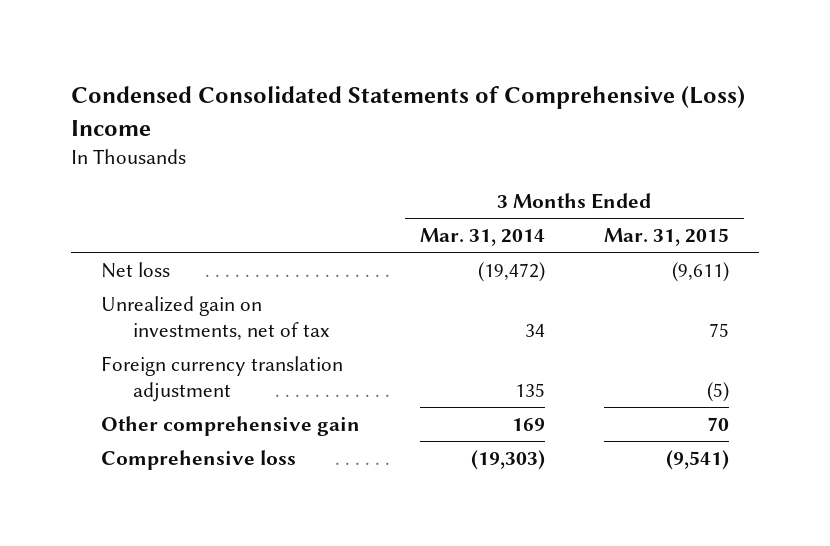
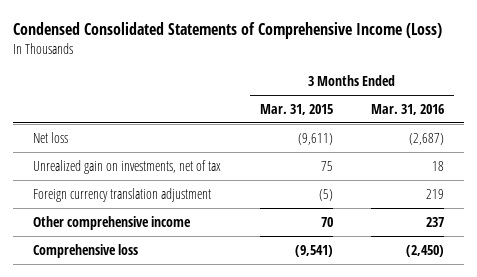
- Condensed Consolidated Statements of Comprehensive (Loss) Income
+ Condensed Consolidated Statements of Comprehensive Income (Loss)
- | 3 Months Ended Mar. 31, 2014 | 3 Months Ended Mar. 31, 2015
+ | 3 Months Ended Mar. 31, 2015 | 3 Months Ended Mar. 31, 2016
- Other comprehensive gain | 169 | 70
+ Other comprehensive income | 70 | 237

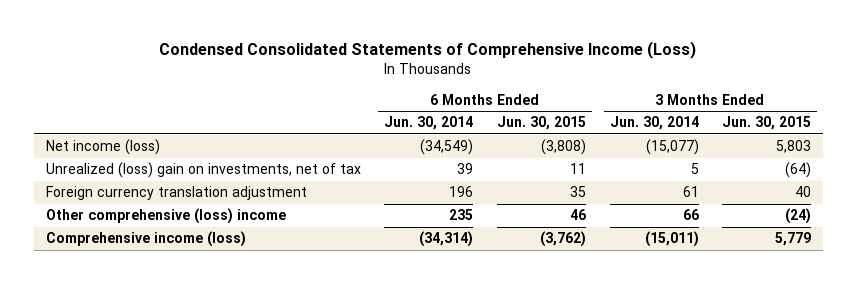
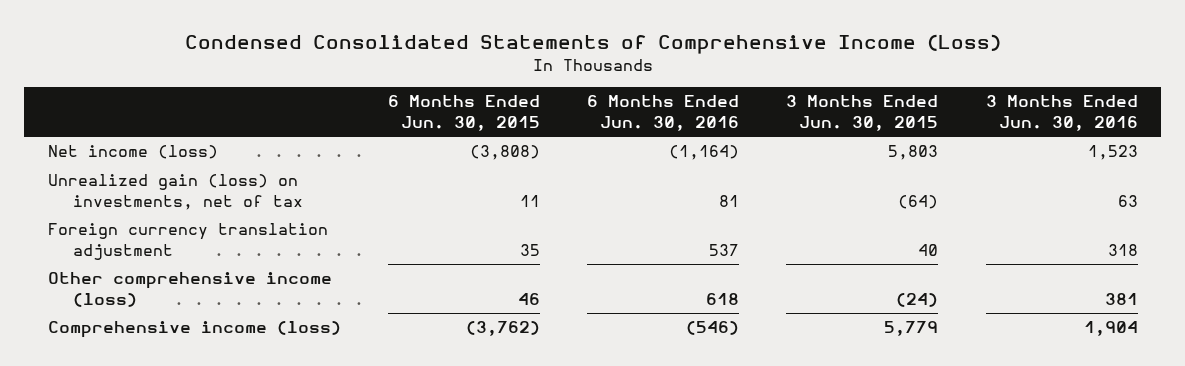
- | 6 Months Ended Jun. 30, 2014 | 6 Months Ended Jun. 30, 2015 | 3 Months Ended Jun. 30, 2014 | 3 Months Ended Jun. 30, 2015
+ | 6 Months Ended Jun. 30, 2015 | 6 Months Ended Jun. 30, 2016 | 3 Months Ended Jun. 30, 2015 | 3 Months Ended Jun. 30, 2016
- Unrealized (loss) gain on investments, net of tax | 39 | 11 | 5 | (64)
+ Unrealized gain (loss) on investments, net of tax | 11 | 81 | (64) | 63
- Other comprehensive (loss) income | 235 | 46 | 66 | (24)
+ Other comprehensive income (loss) | 46 | 618 | (24) | 381

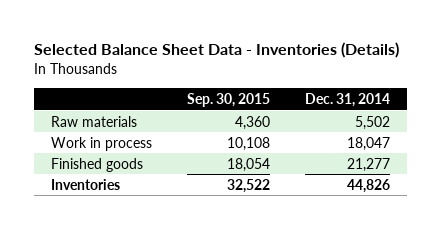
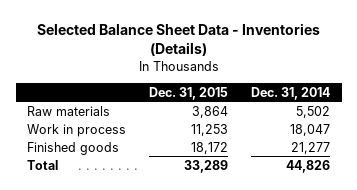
- | Sep. 30, 2015 | Dec. 31, 2014
+ | Dec. 31, 2015 | Dec. 31, 2014
- Inventories | 32,522 | 44,826
+ Total | 33,289 | 44,826

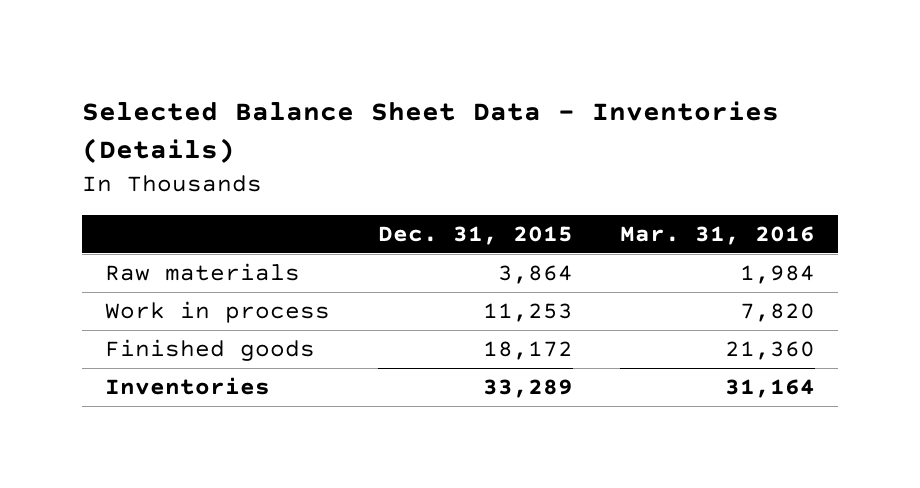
- | Dec. 31, 2015 | Dec. 31, 2014
+ | Dec. 31, 2015 | Mar. 31, 2016
- Total | 33,289 | 44,826
+ Inventories | 33,289 | 31,164

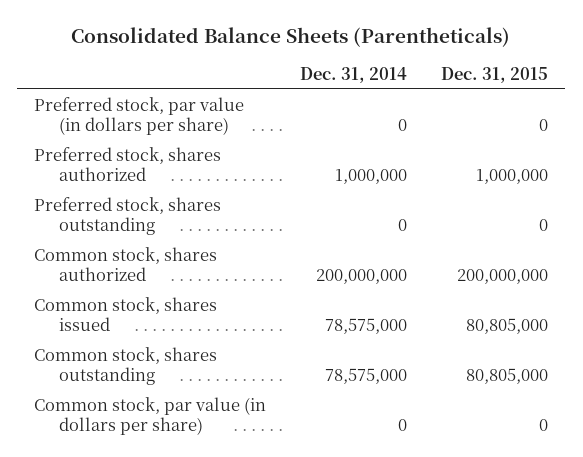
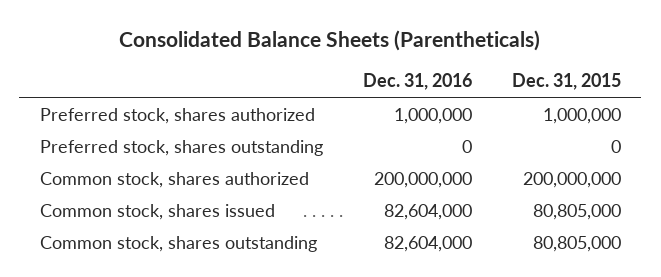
- | Dec. 31, 2014 | Dec. 31, 2015
+ | Dec. 31, 2016 | Dec. 31, 2015
- Preferred stock, par value (in dollars per share) | 0 | 0
- Common stock, par value (in dollars per share) | 0 | 0

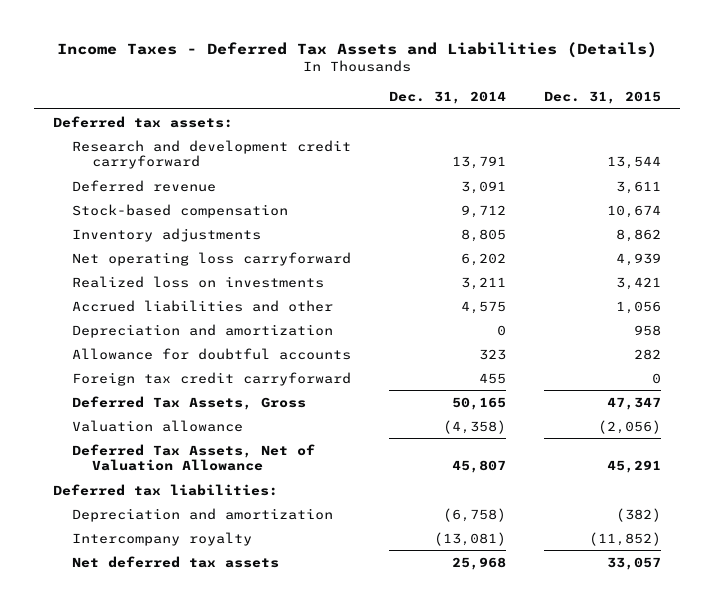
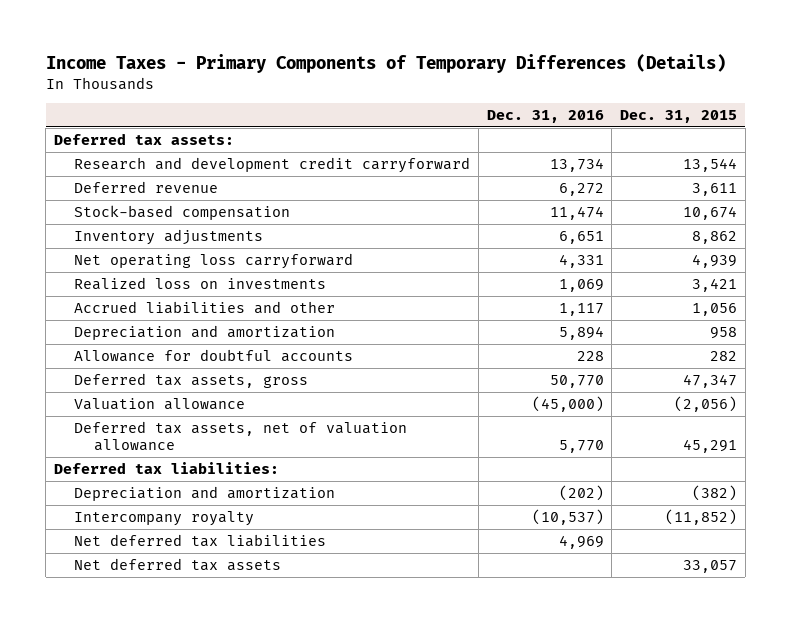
- Income Taxes - Deferred Tax Assets and Liabilities (Details)
+ Income Taxes - Primary Components of Temporary Differences (Details)
- | Dec. 31, 2014 | Dec. 31, 2015
+ | Dec. 31, 2016 | Dec. 31, 2015
- Foreign tax credit carryforward | 455 | 0
- Deferred Tax Assets, Gross | 50,165 | 47,347
+ Deferred tax assets, gross | 50,770 | 47,347
- Deferred Tax Assets, Net of Valuation Allowance | 45,807 | 45,291
+ Deferred tax assets, net of valuation allowance | 5,770 | 45,291
+ Net deferred tax liabilities | 4,969 |

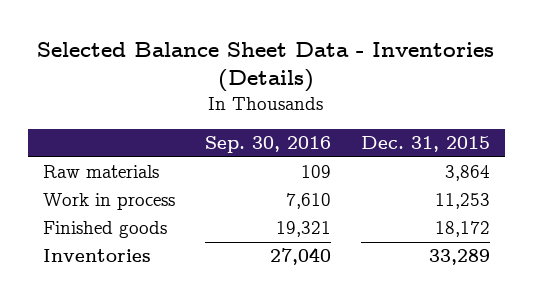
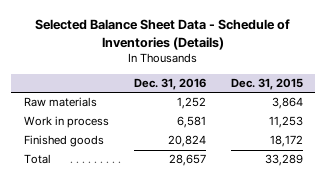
- Selected Balance Sheet Data - Inventories (Details)
+ Selected Balance Sheet Data - Schedule of Inventories (Details)
- | Sep. 30, 2016 | Dec. 31, 2015
+ | Dec. 31, 2016 | Dec. 31, 2015
- Inventories | 27,040 | 33,289
+ Total | 28,657 | 33,289

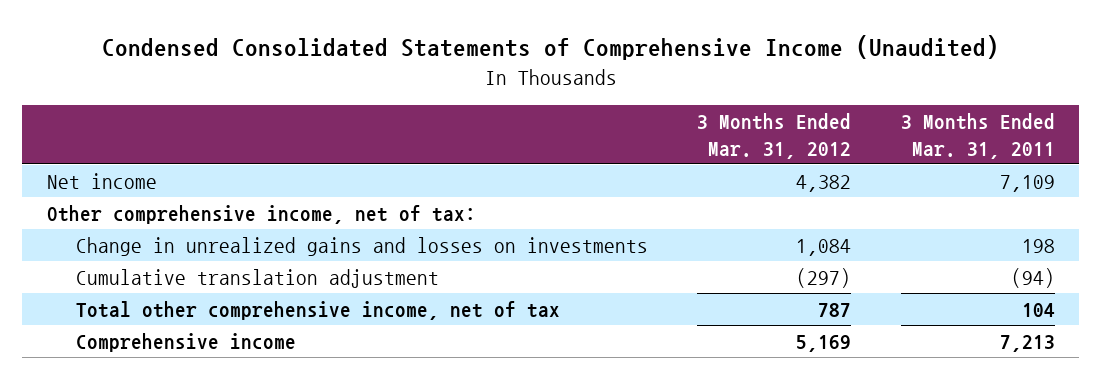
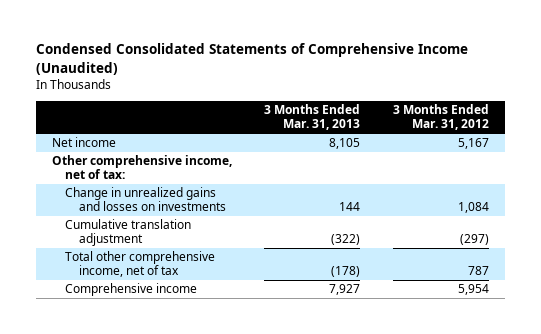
- | 3 Months Ended Mar. 31, 2012 | 3 Months Ended Mar. 31, 2011
+ | 3 Months Ended Mar. 31, 2013 | 3 Months Ended Mar. 31, 2012
- Net income | 4,382 | 7,109
+ Net income | 8,105 | 5,167
- Comprehensive income | 5,169 | 7,213
+ Comprehensive income | 7,927 | 5,954

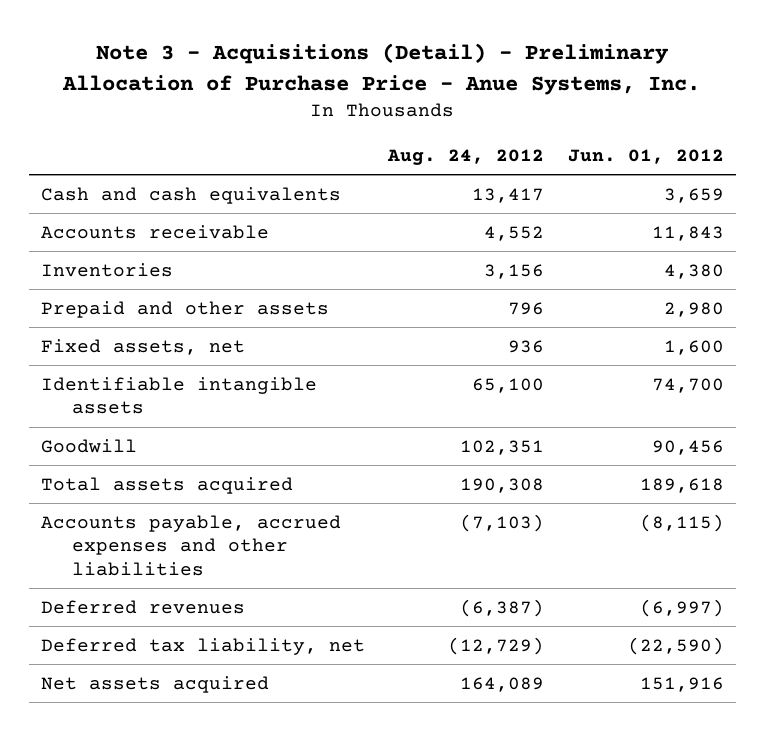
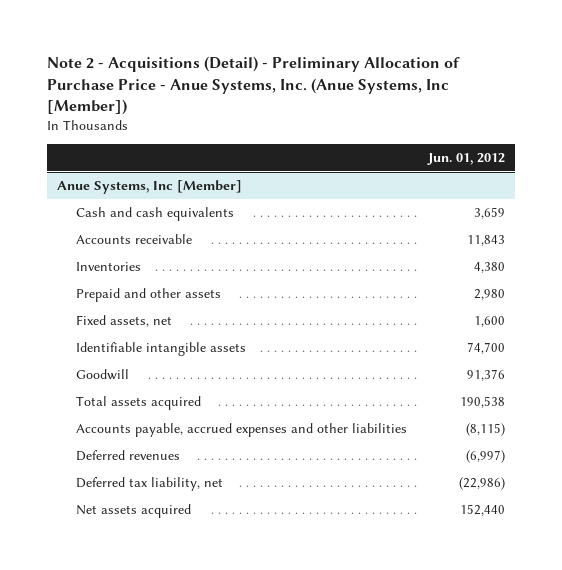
- Note 3 - Acquisitions (Detail) - Preliminary Allocation of Purchase Price - Anue Systems, Inc.
+ Note 2 - Acquisitions (Detail) - Preliminary Allocation of Purchase Price - Anue Systems, Inc. (Anue Systems, Inc [Member])
- | Aug. 24, 2012 | Jun. 01, 2012
+ | Jun. 01, 2012
+ Anue Systems, Inc [Member]
- Goodwill | 102,351 | 90,456
- Total assets acquired | 190,308 | 189,618
+ Goodwill | 91,376
+ Total assets acquired | 190,538
- Deferred tax liability, net | (12,729) | (22,590)
- Net assets acquired | 164,089 | 151,916
+ Deferred tax liability, net | (22,986)
+ Net assets acquired | 152,440

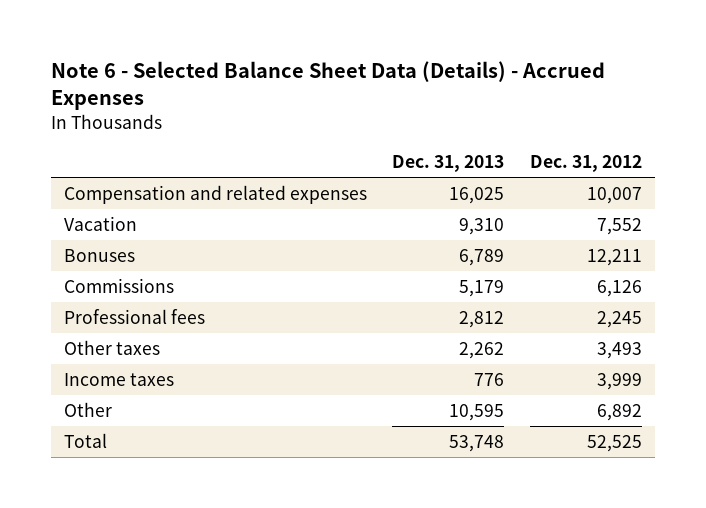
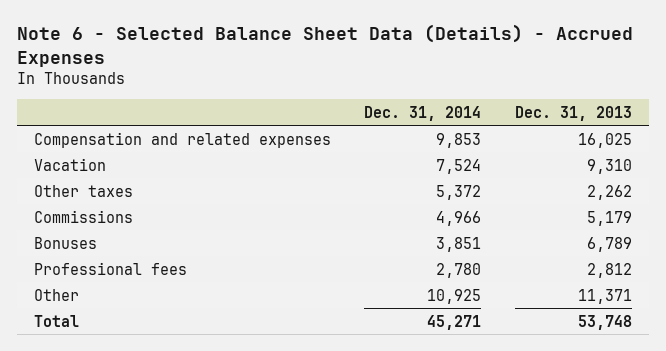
- | Dec. 31, 2013 | Dec. 31, 2012
+ | Dec. 31, 2014 | Dec. 31, 2013
moved up: Other taxes | 5,372 | 2,262
moved down: Bonuses | 3,851 | 6,789
- Income taxes | 776 | 3,999
- Other | 10,595 | 6,892
+ Other | 10,925 | 11,371

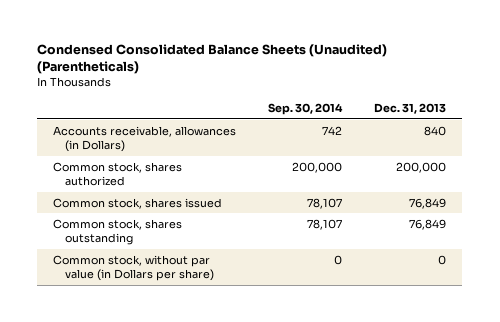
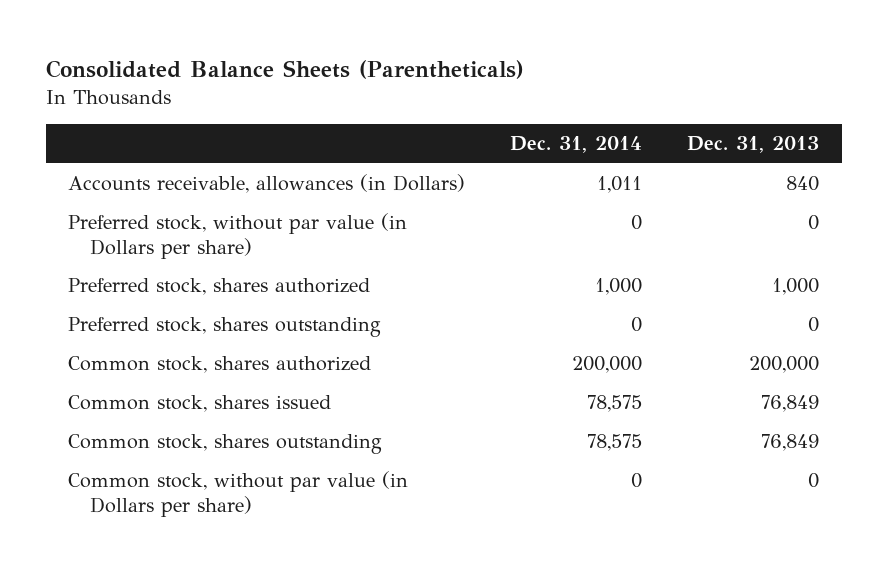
- Condensed Consolidated Balance Sheets (Unaudited) (Parentheticals)
+ Consolidated Balance Sheets (Parentheticals)
- | Sep. 30, 2014 | Dec. 31, 2013
+ | Dec. 31, 2014 | Dec. 31, 2013
+ Preferred stock, without par value (in Dollars per share) | 0 | 0
+ Preferred stock, shares authorized | 1,000 | 1,000
+ Preferred stock, shares outstanding | 0 | 0

